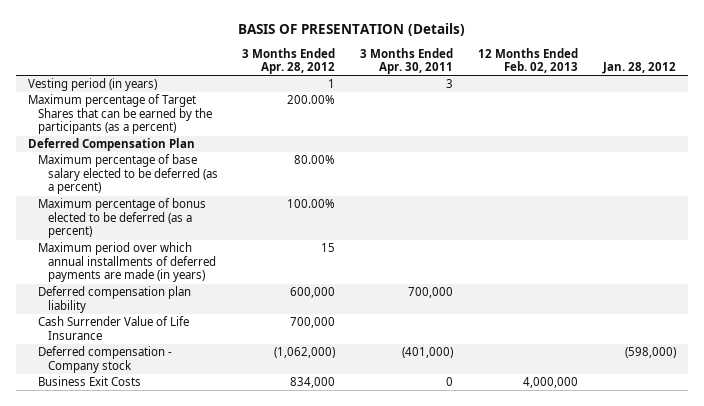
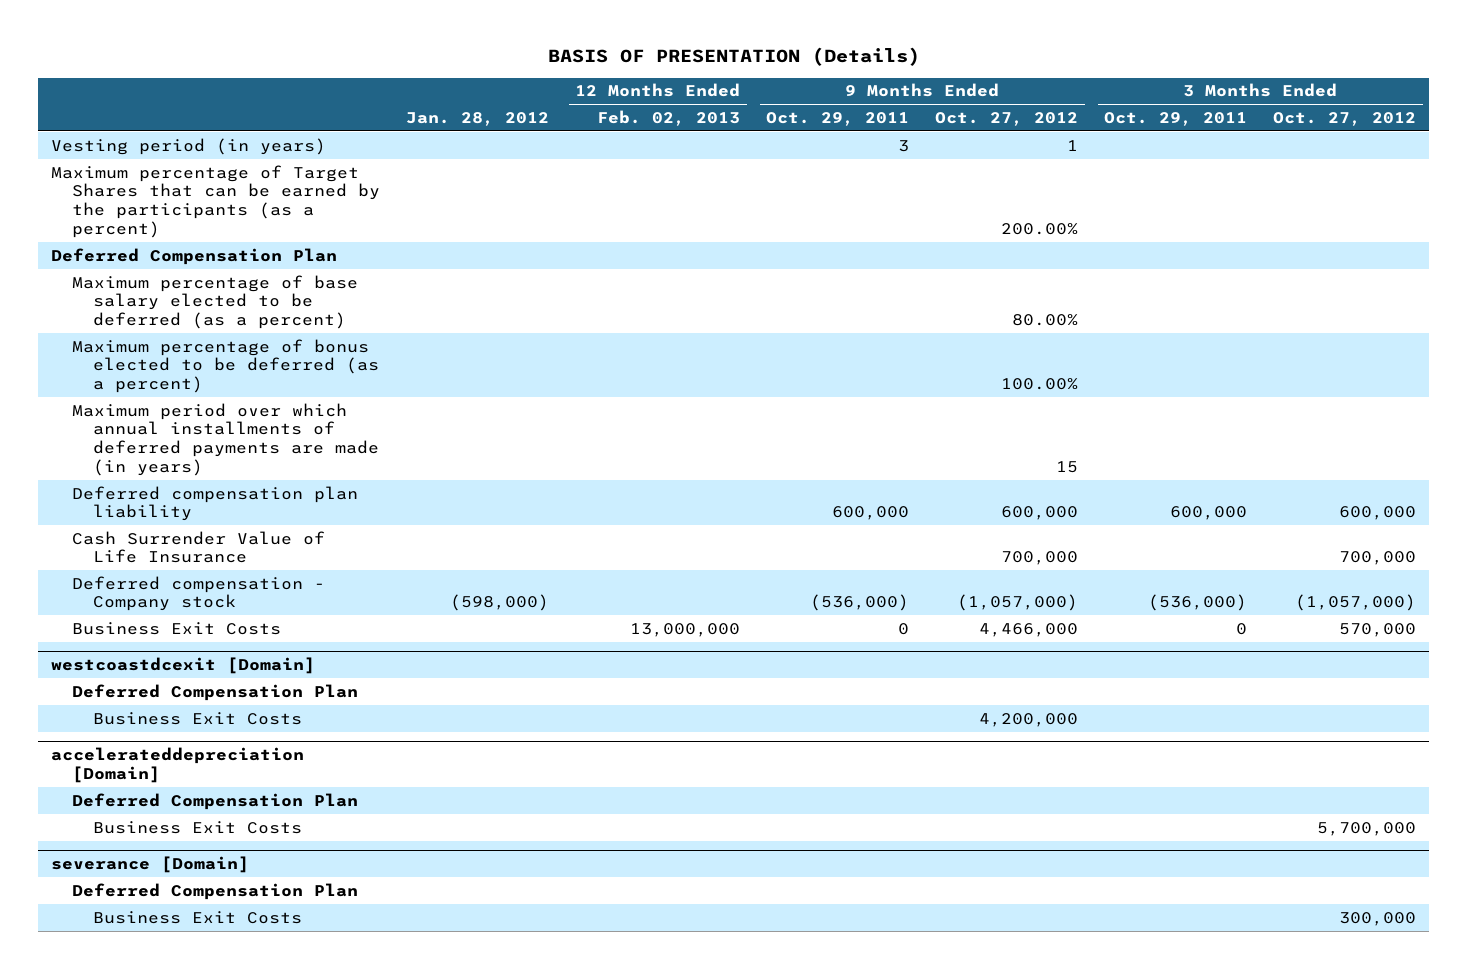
- | 3 Months Ended Apr. 28, 2012 | 3 Months Ended Apr. 30, 2011 | 12 Months Ended Feb. 02, 2013 | Jan. 28, 2012
+ | Jan. 28, 2012 | 12 Months Ended Feb. 02, 2013 | 9 Months Ended Oct. 29, 2011 | 9 Months Ended Oct. 27, 2012 | 3 Months Ended Oct. 29, 2011 | 3 Months Ended Oct. 27, 2012
- Business Exit Costs | 834,000 | 0 | 4,000,000 |
+ Business Exit Costs | | 13,000,000 | 0 | 4,466,000 | 0 | 570,000
+ westcoastdcexit [Domain]
+ Deferred Compensation Plan
+ Business Exit Costs | | | | 4,200,000 | |
+ accelerateddepreciation [Domain]
+ Deferred Compensation Plan
+ Business Exit Costs | | | | | | 5,700,000
+ severance [Domain]
+ Deferred Compensation Plan
+ Business Exit Costs | | | | | | 300,000

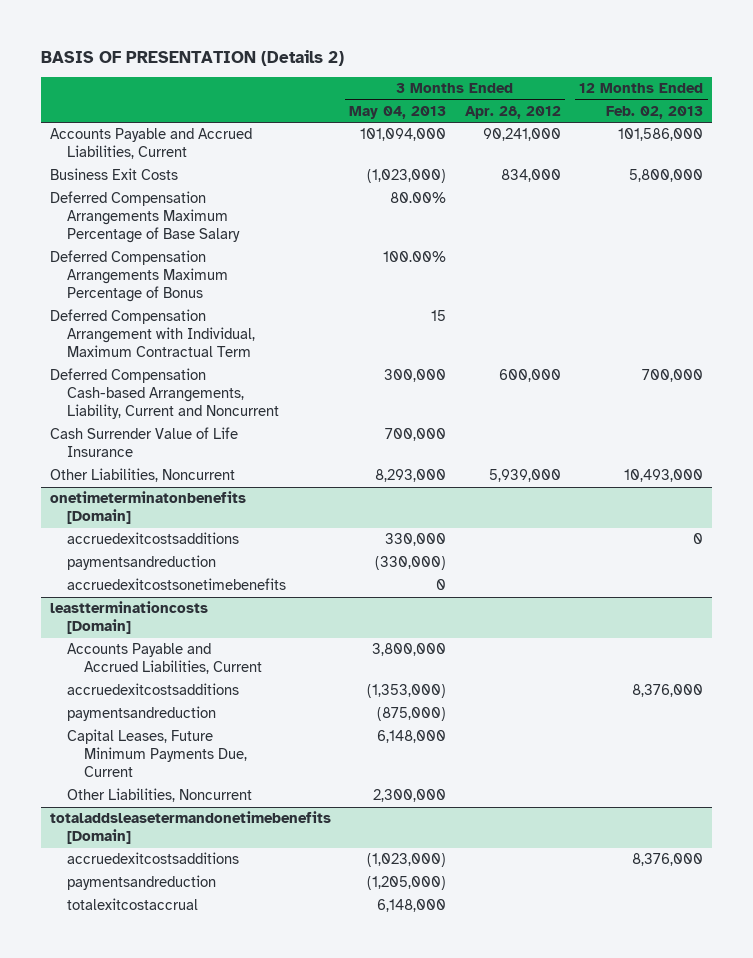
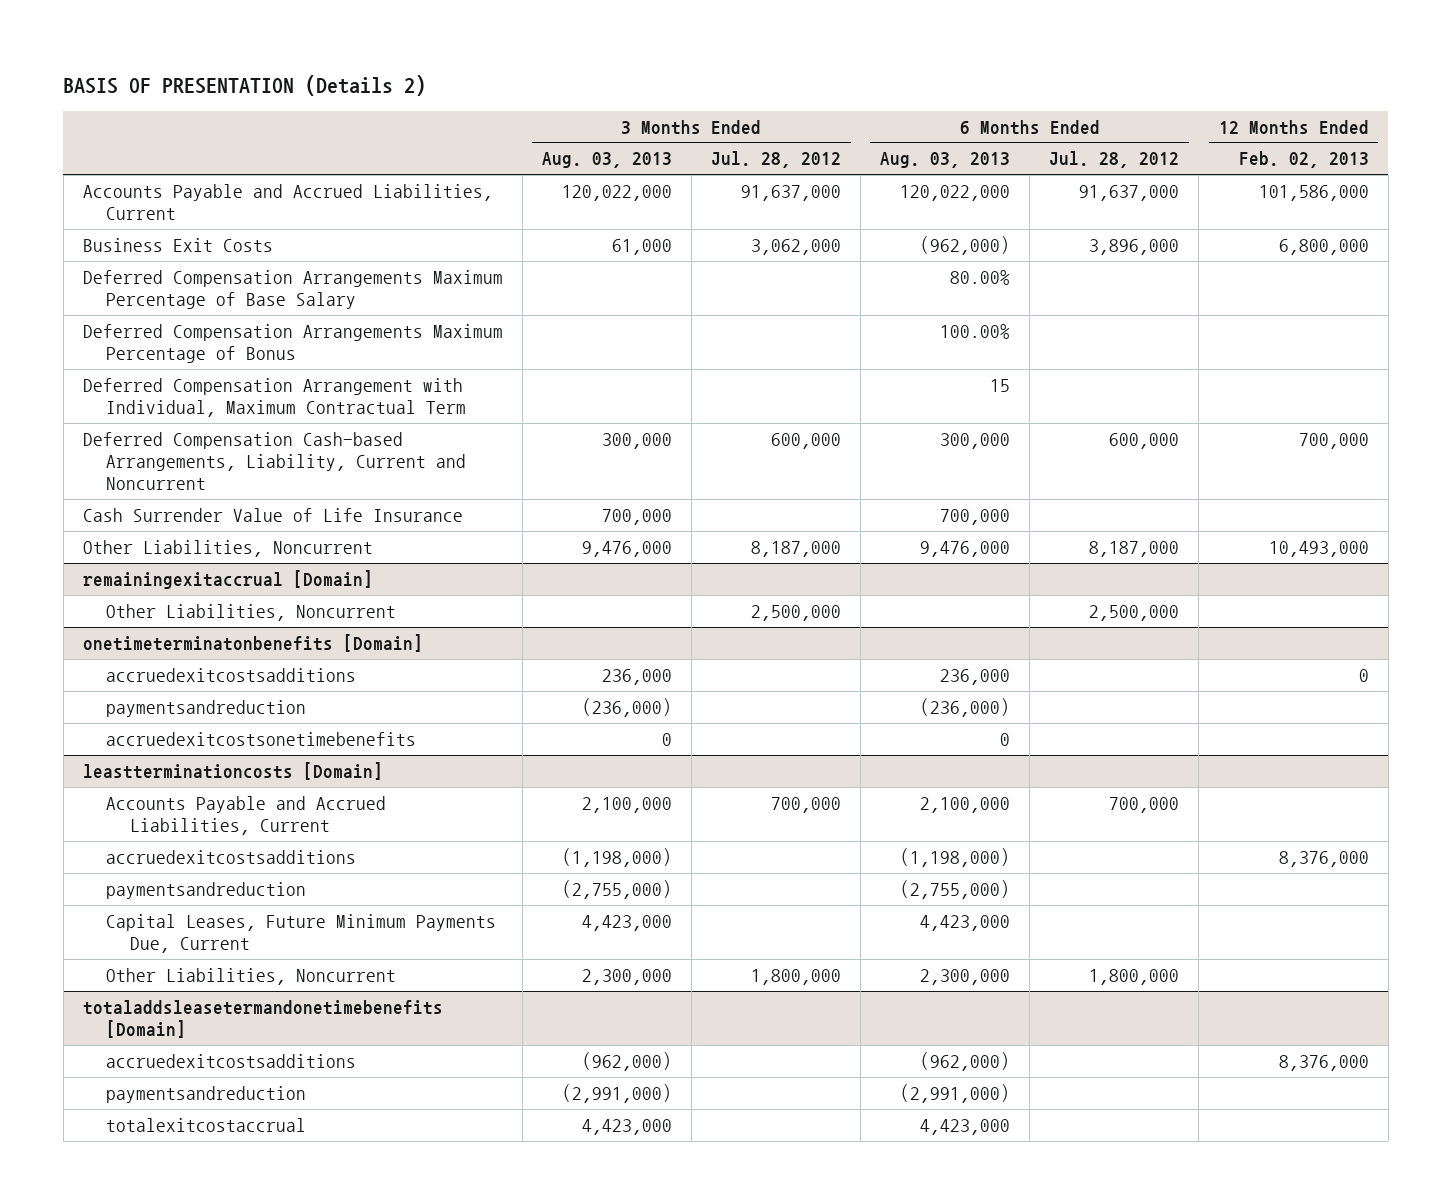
- | 3 Months Ended May 04, 2013 | 3 Months Ended Apr. 28, 2012 | 12 Months Ended Feb. 02, 2013
+ | 3 Months Ended Aug. 03, 2013 | 3 Months Ended Jul. 28, 2012 | 6 Months Ended Aug. 03, 2013 | 6 Months Ended Jul. 28, 2012 | 12 Months Ended Feb. 02, 2013
- Business Exit Costs | (1,023,000) | 834,000 | 5,800,000
+ Business Exit Costs | 61,000 | 3,062,000 | (962,000) | 3,896,000 | 6,800,000
+ remainingexitaccrual [Domain]
+ Other Liabilities, Noncurrent | | 2,500,000 | | 2,500,000 |

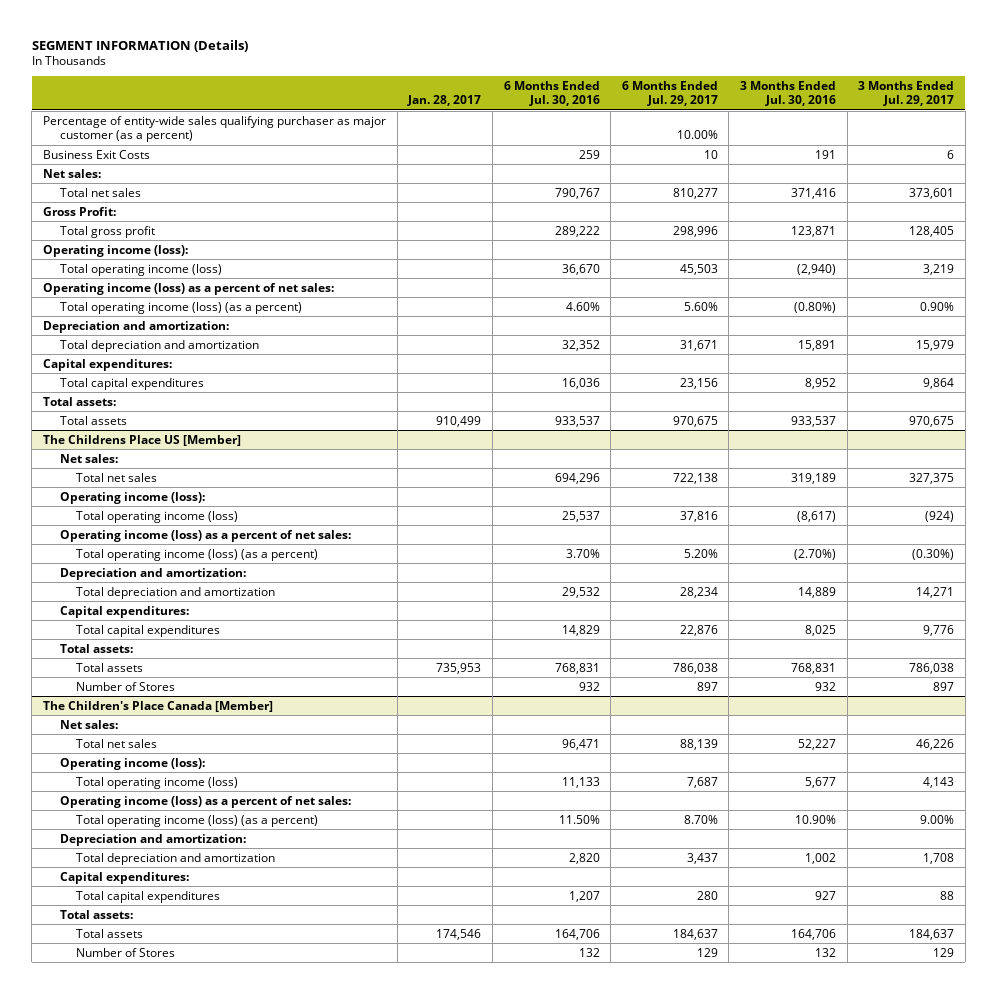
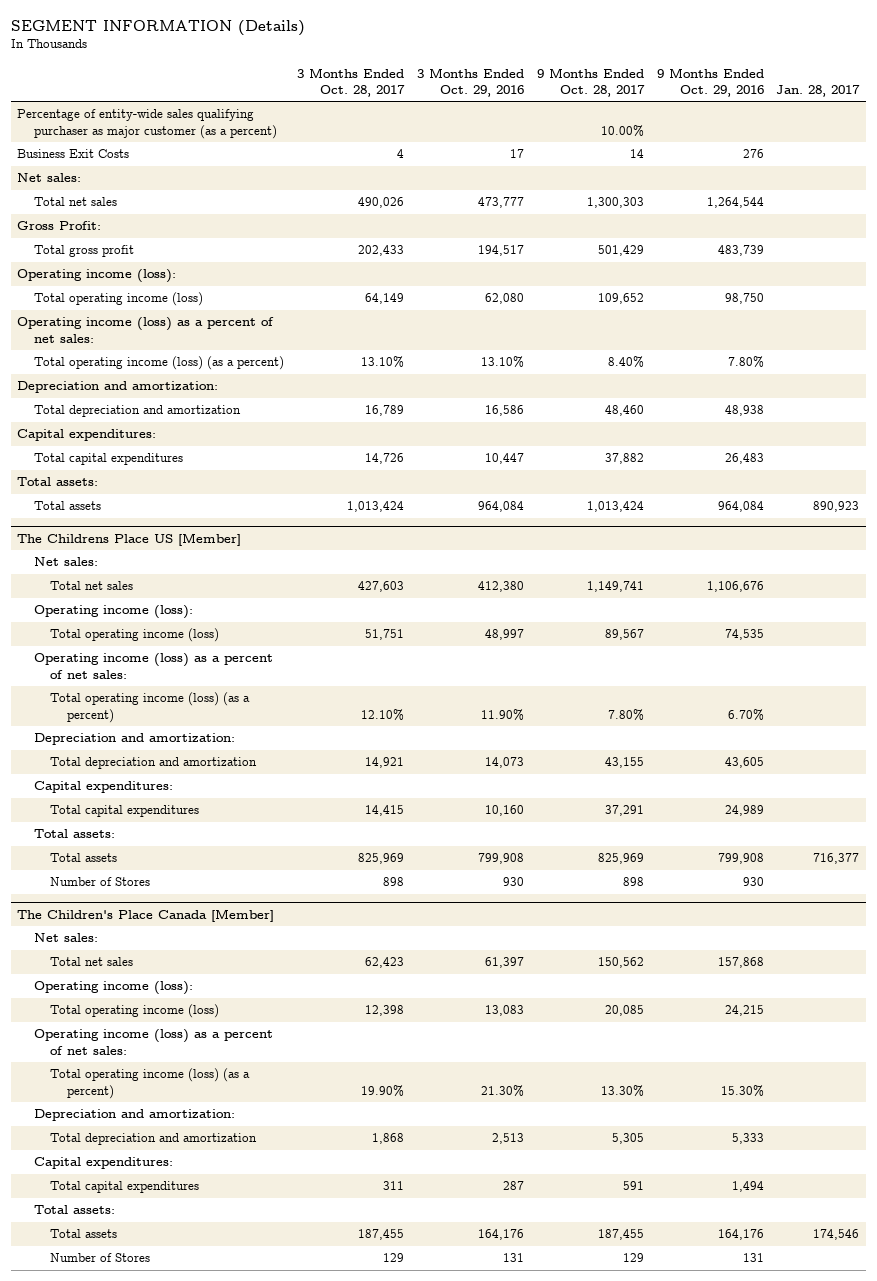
- | Jan. 28, 2017 | 6 Months Ended Jul. 30, 2016 | 6 Months Ended Jul. 29, 2017 | 3 Months Ended Jul. 30, 2016 | 3 Months Ended Jul. 29, 2017
+ | 3 Months Ended Oct. 28, 2017 | 3 Months Ended Oct. 29, 2016 | 9 Months Ended Oct. 28, 2017 | 9 Months Ended Oct. 29, 2016 | Jan. 28, 2017
- Total assets | 910,499 | 933,537 | 970,675 | 933,537 | 970,675
+ Total assets | 1,013,424 | 964,084 | 1,013,424 | 964,084 | 890,923
@ The Childrens Place US [Member]
- Total assets | 735,953 | 768,831 | 786,038 | 768,831 | 786,038
+ Total assets | 825,969 | 799,908 | 825,969 | 799,908 | 716,377

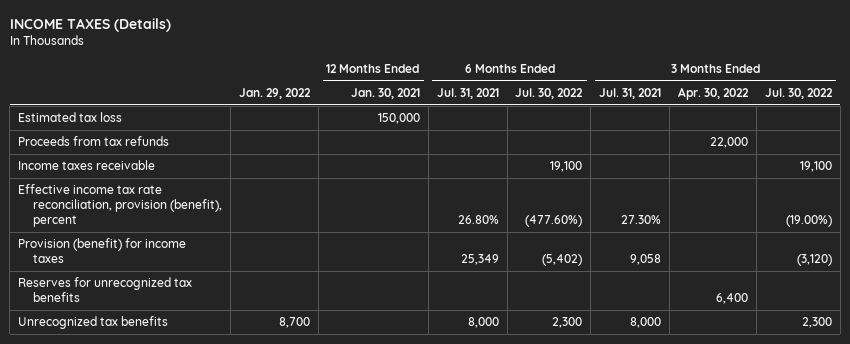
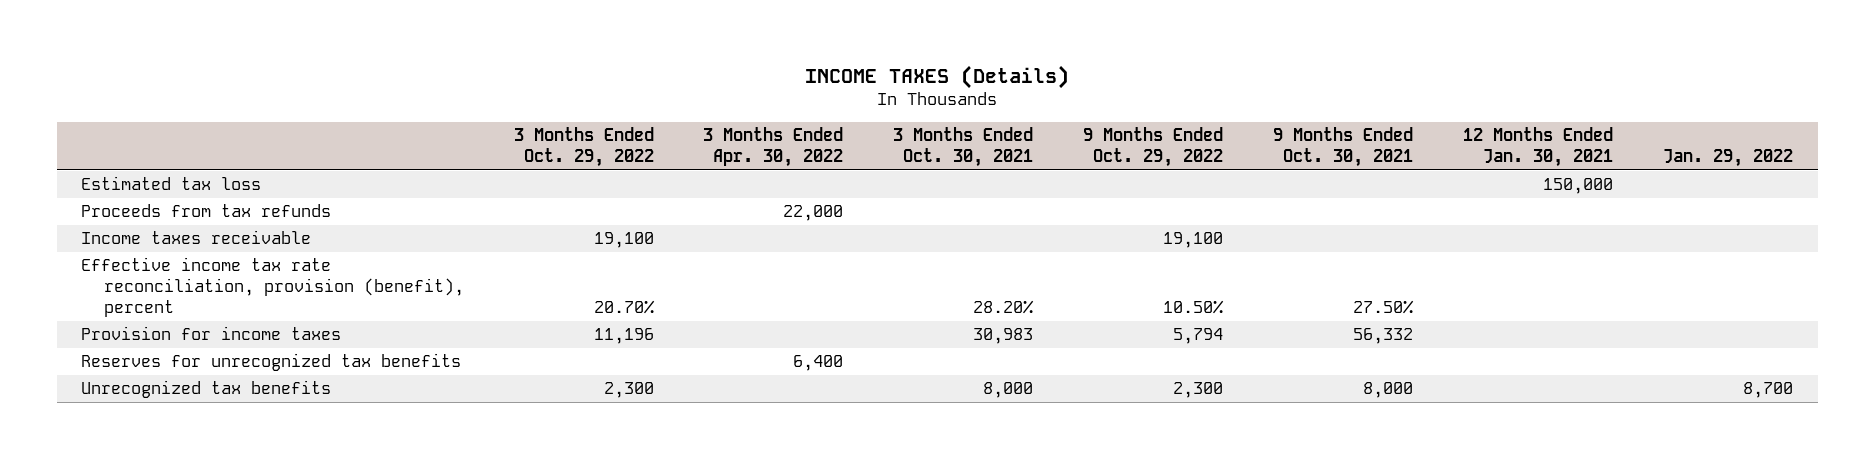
- | Jan. 29, 2022 | 12 Months Ended Jan. 30, 2021 | 6 Months Ended Jul. 31, 2021 | 6 Months Ended Jul. 30, 2022 | 3 Months Ended Jul. 31, 2021 | 3 Months Ended Apr. 30, 2022 | 3 Months Ended Jul. 30, 2022
+ | 3 Months Ended Oct. 29, 2022 | 3 Months Ended Apr. 30, 2022 | 3 Months Ended Oct. 30, 2021 | 9 Months Ended Oct. 29, 2022 | 9 Months Ended Oct. 30, 2021 | 12 Months Ended Jan. 30, 2021 | Jan. 29, 2022
- Provision (benefit) for income taxes | | | 25,349 | (5,402) | 9,058 | | (3,120)
+ Provision for income taxes | 11,196 | | 30,983 | 5,794 | 56,332 | |

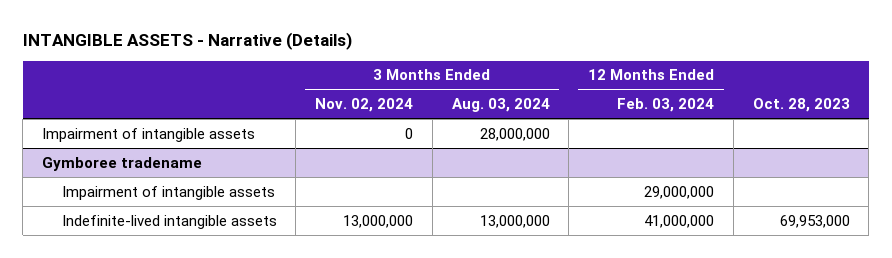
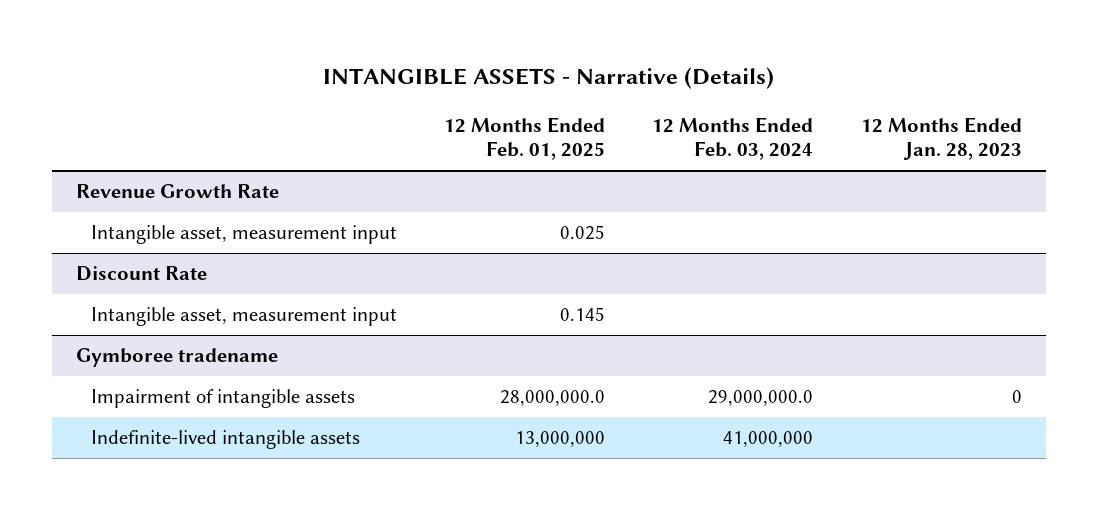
- | 3 Months Ended Nov. 02, 2024 | 3 Months Ended Aug. 03, 2024 | 12 Months Ended Feb. 03, 2024 | Oct. 28, 2023
+ | 12 Months Ended Feb. 01, 2025 | 12 Months Ended Feb. 03, 2024 | 12 Months Ended Jan. 28, 2023
- Impairment of intangible assets | 0 | 28,000,000 | |
+ Revenue Growth Rate
+ Intangible asset, measurement input | 0.025 | |
+ Discount Rate
+ Intangible asset, measurement input | 0.145 | |
@ Gymboree tradename
- Impairment of intangible assets | | | 29,000,000 |
+ Impairment of intangible assets | 28,000,000.0 | 29,000,000.0 | 0

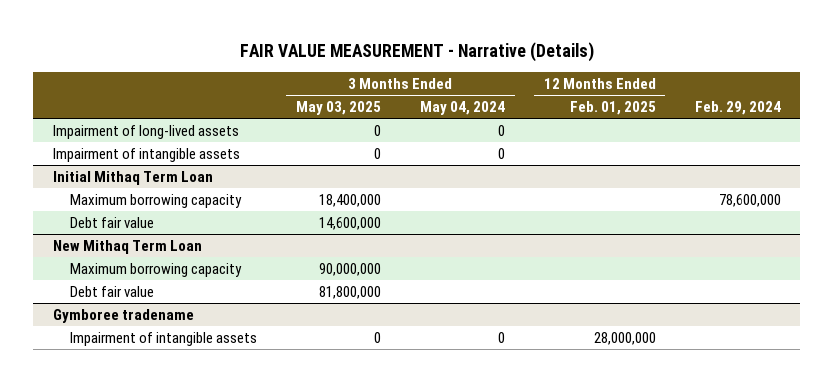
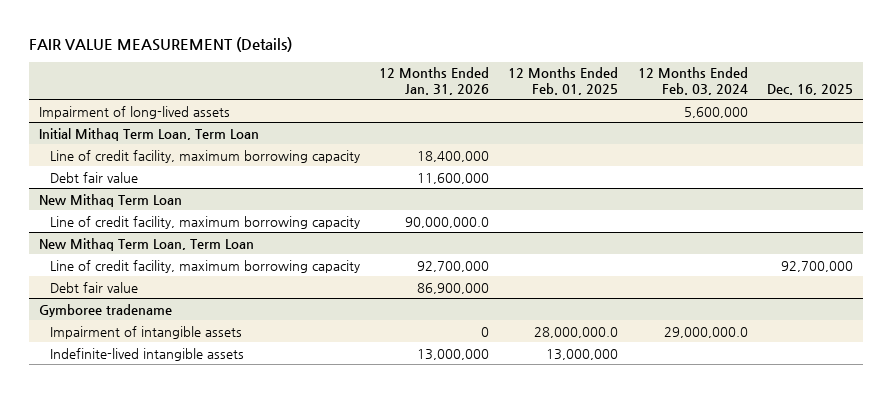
- FAIR VALUE MEASUREMENT - Narrative (Details)
+ FAIR VALUE MEASUREMENT (Details)
- | 3 Months Ended May 03, 2025 | 3 Months Ended May 04, 2024 | 12 Months Ended Feb. 01, 2025 | Feb. 29, 2024
+ | 12 Months Ended Jan. 31, 2026 | 12 Months Ended Feb. 01, 2025 | 12 Months Ended Feb. 03, 2024 | Dec. 16, 2025
- Impairment of intangible assets | 0 | 0 | |
- Initial Mithaq Term Loan
- Maximum borrowing capacity | 18,400,000 | | | 78,600,000
+ Initial Mithaq Term Loan, Term Loan
+ Line of credit facility, maximum borrowing capacity | 18,400,000 | | |
@ New Mithaq Term Loan
- Maximum borrowing capacity | 90,000,000 | | |
- Debt fair value | 81,800,000 | | |
+ Line of credit facility, maximum borrowing capacity | 90,000,000.0 | | |
+ New Mithaq Term Loan, Term Loan
+ Line of credit facility, maximum borrowing capacity | 92,700,000 | | | 92,700,000
+ Debt fair value | 86,900,000 | | |
@ Gymboree tradename
- Impairment of intangible assets | 0 | 0 | 28,000,000 |
+ Impairment of intangible assets | 0 | 28,000,000.0 | 29,000,000.0 |
+ Indefinite-lived intangible assets | 13,000,000 | 13,000,000 | |

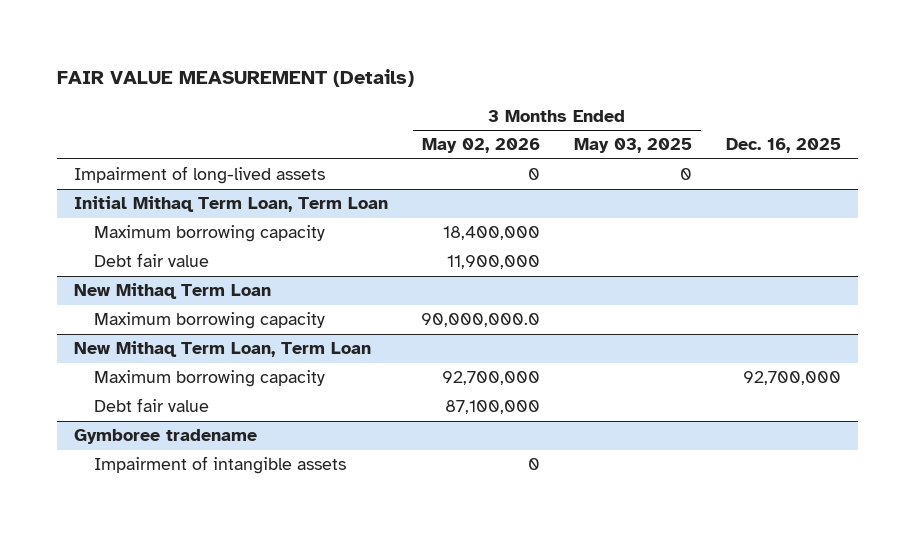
- | 12 Months Ended Jan. 31, 2026 | 12 Months Ended Feb. 01, 2025 | 12 Months Ended Feb. 03, 2024 | Dec. 16, 2025
+ | 3 Months Ended May 02, 2026 | 3 Months Ended May 03, 2025 | Dec. 16, 2025
@ Initial Mithaq Term Loan, Term Loan
- Line of credit facility, maximum borrowing capacity | 18,400,000 | | |
+ Maximum borrowing capacity | 18,400,000 | |
@ New Mithaq Term Loan
- Line of credit facility, maximum borrowing capacity | 90,000,000.0 | | |
+ Maximum borrowing capacity | 90,000,000.0 | |
@ New Mithaq Term Loan, Term Loan
- Line of credit facility, maximum borrowing capacity | 92,700,000 | | | 92,700,000
+ Maximum borrowing capacity | 92,700,000 | | 92,700,000
@ Gymboree tradename
- Indefinite-lived intangible assets | 13,000,000 | 13,000,000 | |

